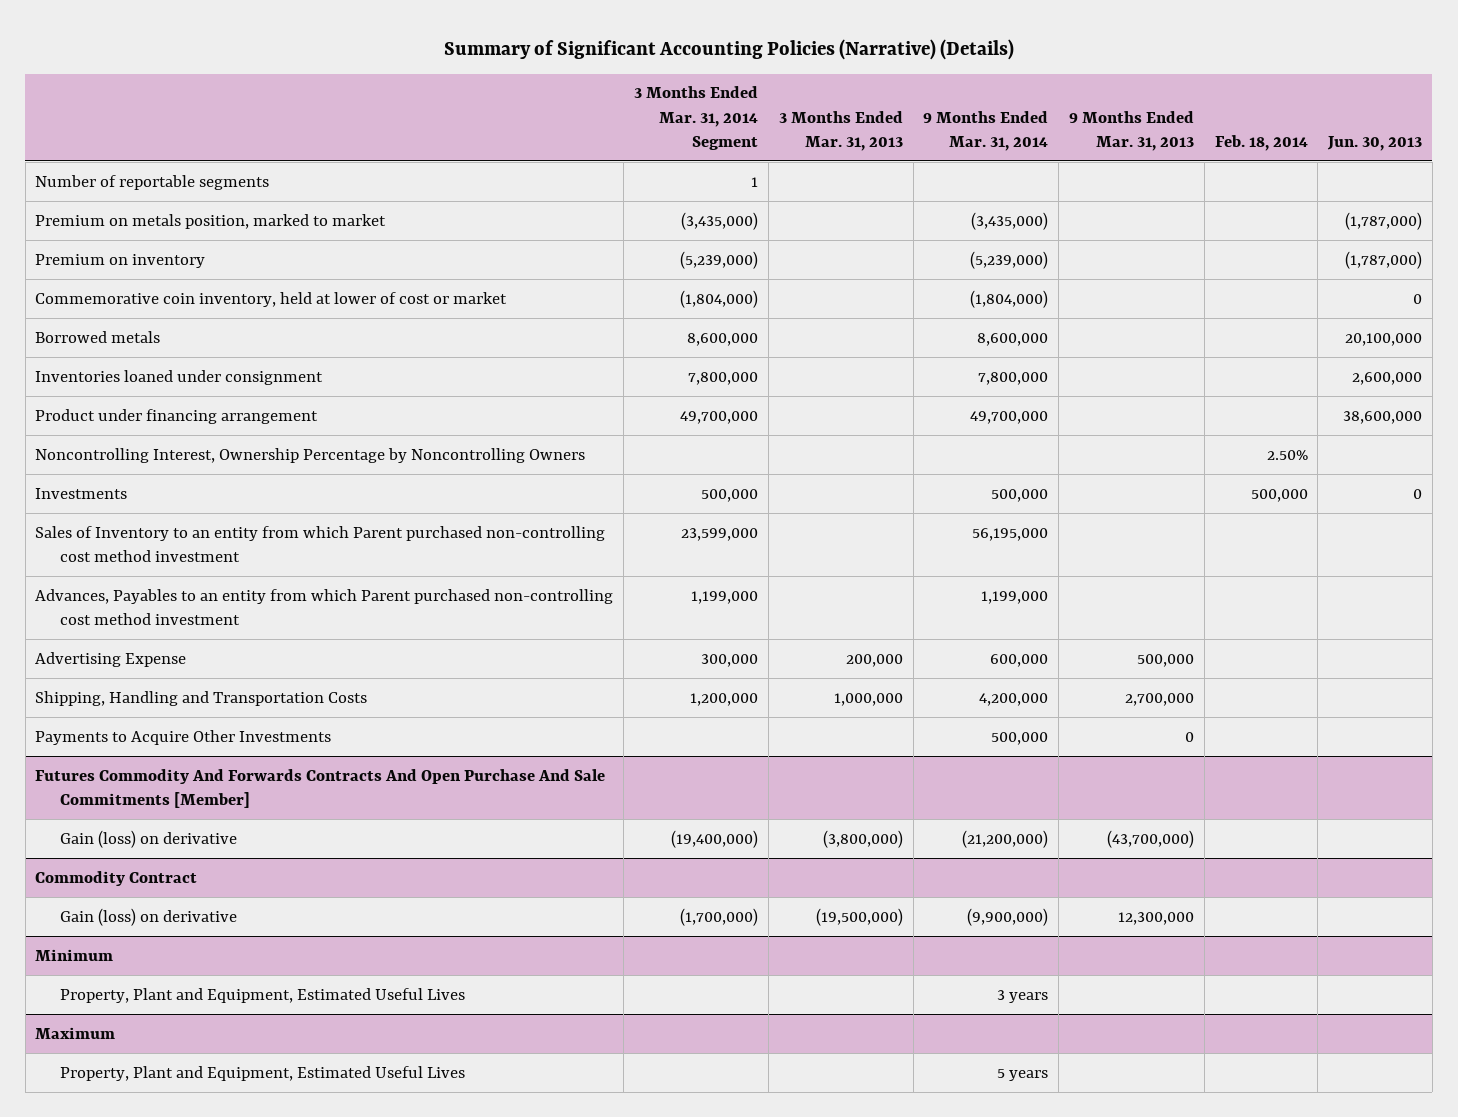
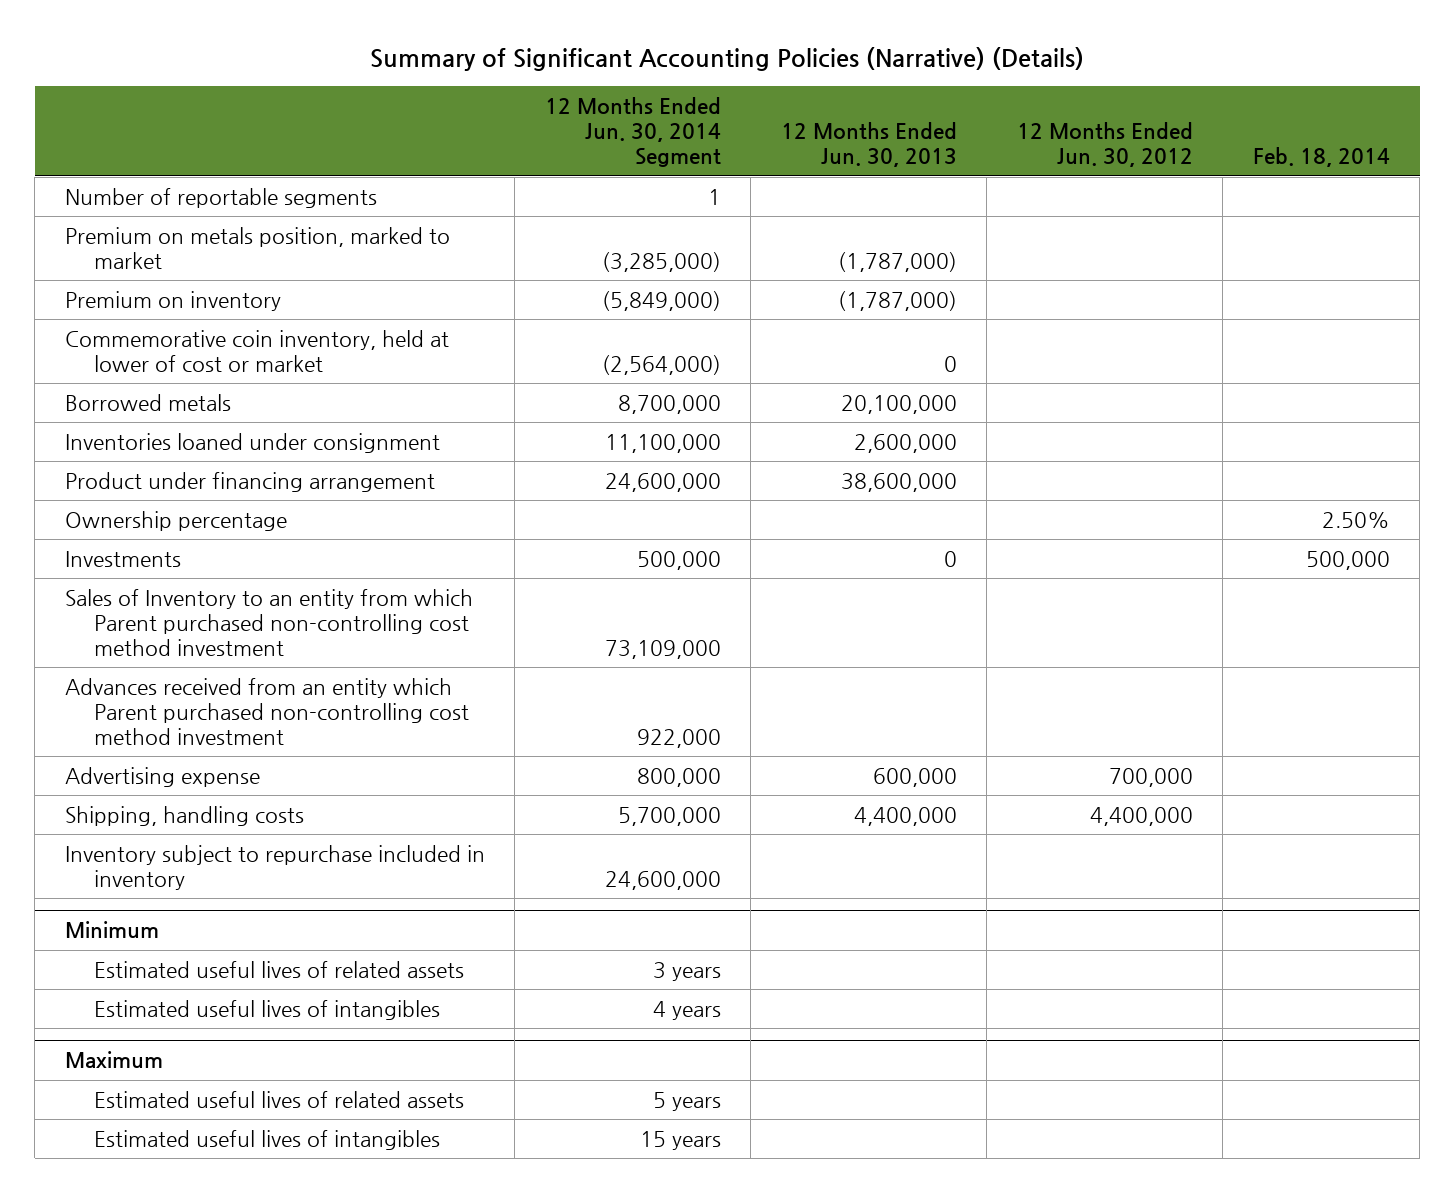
- | 3 Months Ended Mar. 31, 2014 Segment | 3 Months Ended Mar. 31, 2013 | 9 Months Ended Mar. 31, 2014 | 9 Months Ended Mar. 31, 2013 | Feb. 18, 2014 | Jun. 30, 2013
+ | 12 Months Ended Jun. 30, 2014 Segment | 12 Months Ended Jun. 30, 2013 | 12 Months Ended Jun. 30, 2012 | Feb. 18, 2014
- Noncontrolling Interest, Ownership Percentage by Noncontrolling Owners | | | | | 2.50% |
+ Ownership percentage | | | | 2.50%
- Advances, Payables to an entity from which Parent purchased non-controlling cost method investment | 1,199,000 | | 1,199,000 | | |
- Advertising Expense | 300,000 | 200,000 | 600,000 | 500,000 | |
- Shipping, Handling and Transportation Costs | 1,200,000 | 1,000,000 | 4,200,000 | 2,700,000 | |
- Payments to Acquire Other Investments | | | 500,000 | 0 | |
- Futures Commodity And Forwards Contracts And Open Purchase And Sale Commitments [Member]
- Gain (loss) on derivative | (19,400,000) | (3,800,000) | (21,200,000) | (43,700,000) | |
- Commodity Contract
- Gain (loss) on derivative | (1,700,000) | (19,500,000) | (9,900,000) | 12,300,000 | |
+ Advances received from an entity which Parent purchased non-controlling cost method investment | 922,000 | | |
+ Advertising expense | 800,000 | 600,000 | 700,000 |
+ Shipping, handling costs | 5,700,000 | 4,400,000 | 4,400,000 |
+ Inventory subject to repurchase included in inventory | 24,600,000 | | |
@ Minimum
- Property, Plant and Equipment, Estimated Useful Lives | | | 3 years | | |
+ Estimated useful lives of related assets | 3 years | | |
+ Estimated useful lives of intangibles | 4 years | | |
@ Maximum
- Property, Plant and Equipment, Estimated Useful Lives | | | 5 years | | |
+ Estimated useful lives of related assets | 5 years | | |
+ Estimated useful lives of intangibles | 15 years | | |

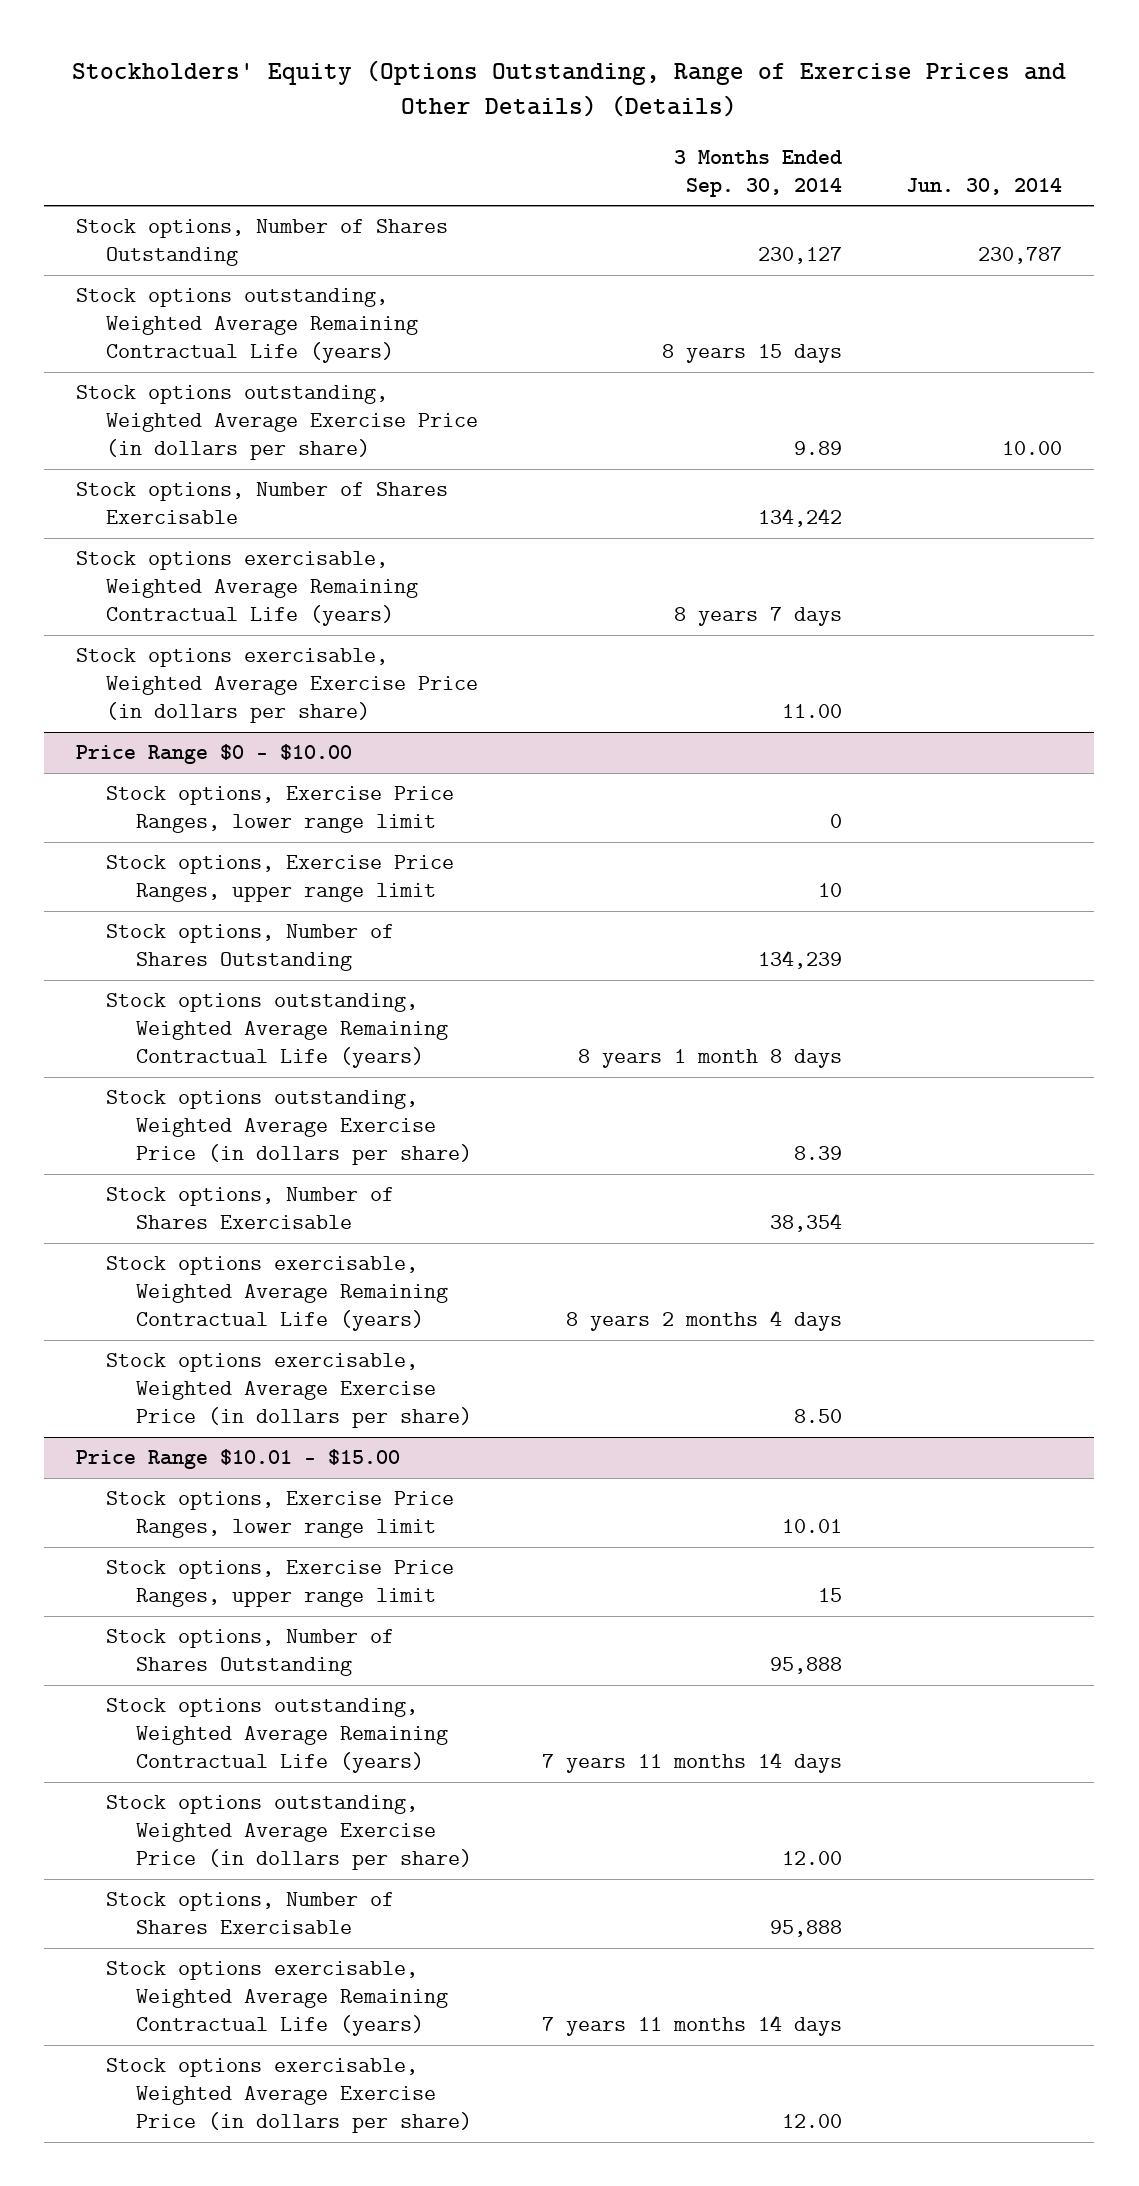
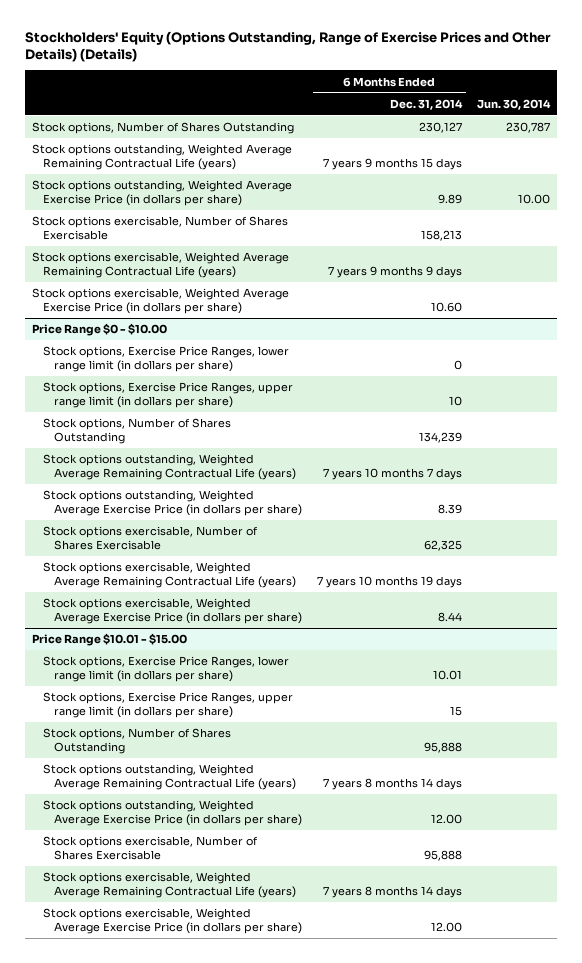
- | 3 Months Ended Sep. 30, 2014 | Jun. 30, 2014
+ | 6 Months Ended Dec. 31, 2014 | Jun. 30, 2014
- Stock options, Number of Shares Exercisable | 134,242 |
+ Stock options exercisable, Number of Shares Exercisable | 158,213 |
@ Price Range $0 - $10.00
- Stock options, Exercise Price Ranges, lower range limit | 0 |
- Stock options, Exercise Price Ranges, upper range limit | 10 |
+ Stock options, Exercise Price Ranges, lower range limit (in dollars per share) | 0 |
+ Stock options, Exercise Price Ranges, upper range limit (in dollars per share) | 10 |
- Stock options, Number of Shares Exercisable | 38,354 |
+ Stock options exercisable, Number of Shares Exercisable | 62,325 |
@ Price Range $10.01 - $15.00
- Stock options, Exercise Price Ranges, lower range limit | 10.01 |
- Stock options, Exercise Price Ranges, upper range limit | 15 |
+ Stock options, Exercise Price Ranges, lower range limit (in dollars per share) | 10.01 |
+ Stock options, Exercise Price Ranges, upper range limit (in dollars per share) | 15 |
- Stock options, Number of Shares Exercisable | 95,888 |
+ Stock options exercisable, Number of Shares Exercisable | 95,888 |

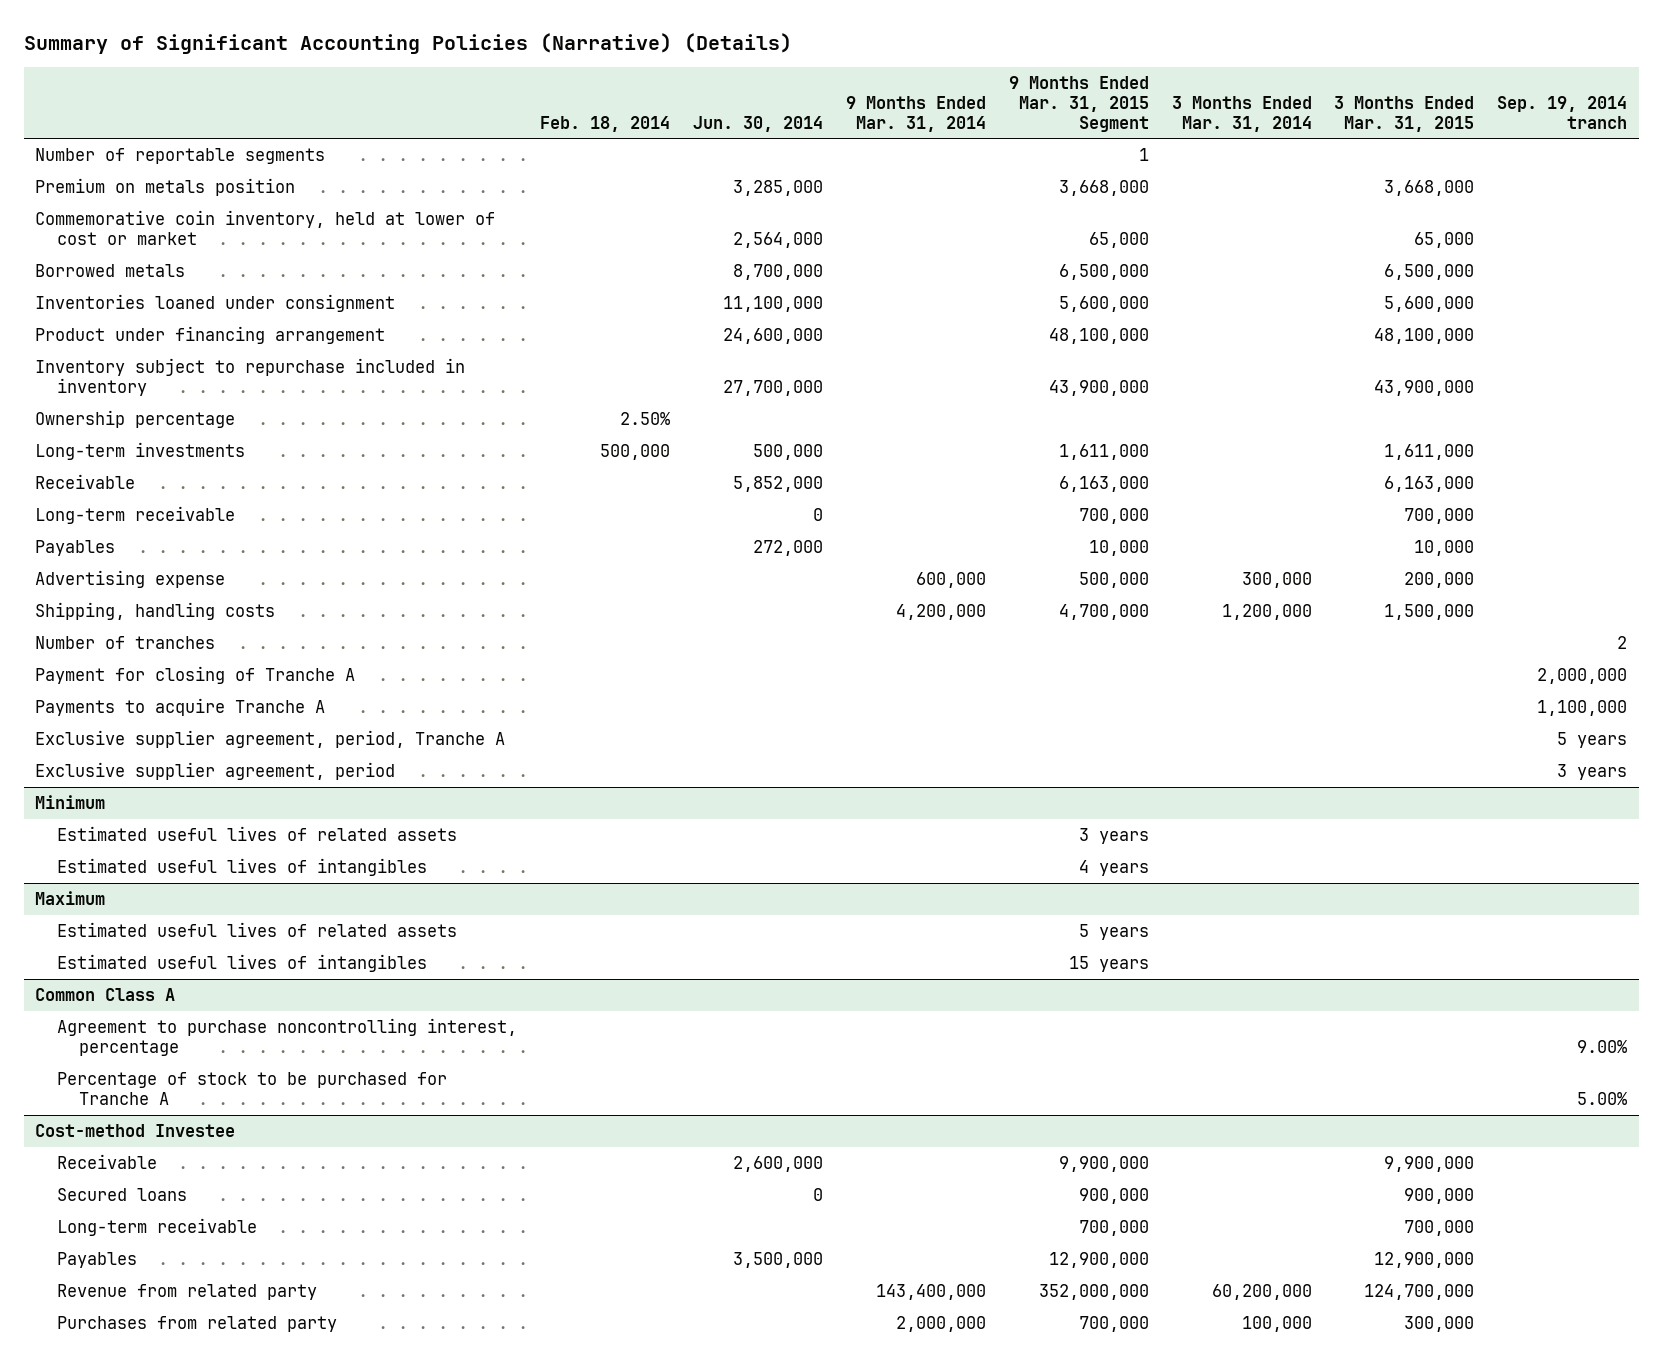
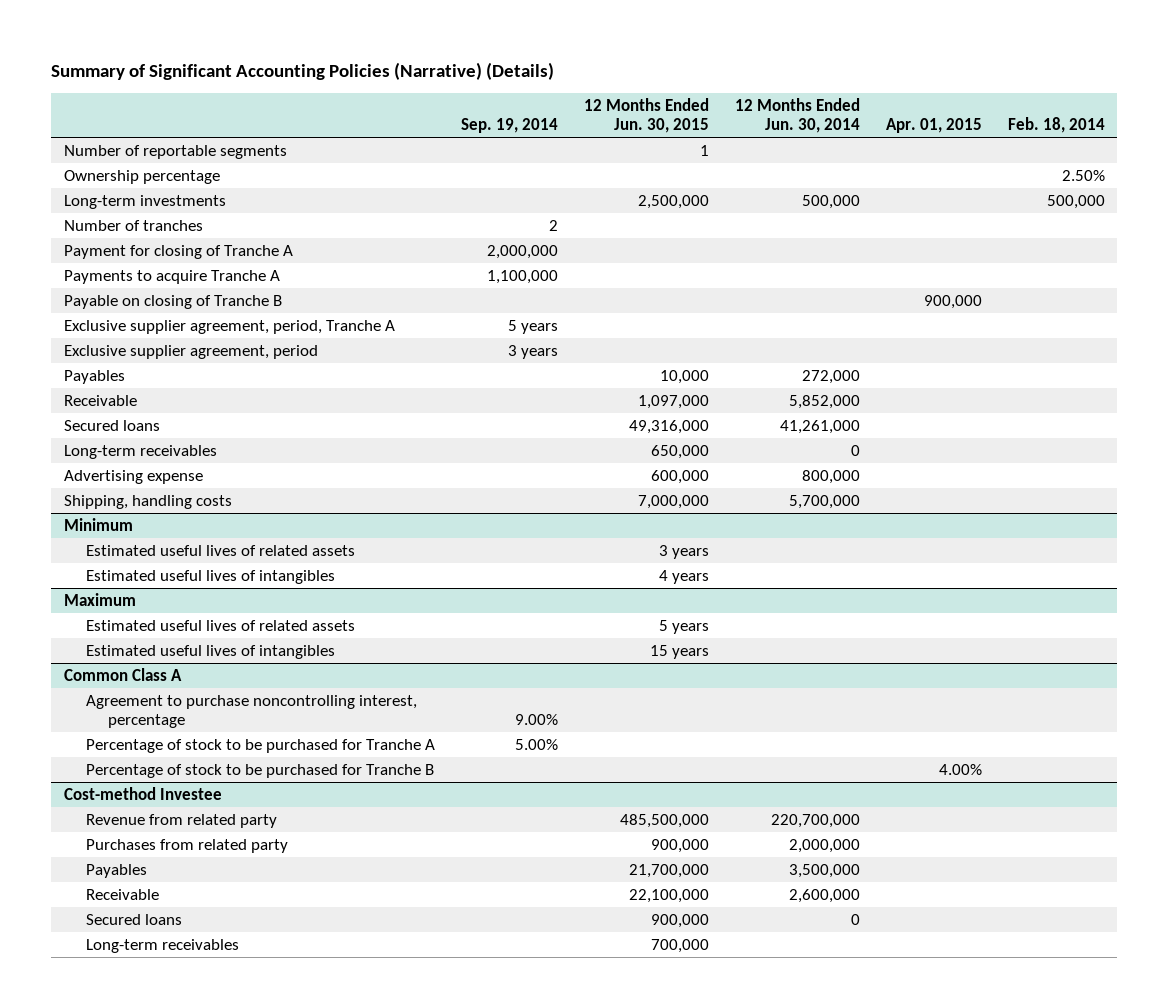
- | Feb. 18, 2014 | Jun. 30, 2014 | 9 Months Ended Mar. 31, 2014 | 9 Months Ended Mar. 31, 2015 Segment | 3 Months Ended Mar. 31, 2014 | 3 Months Ended Mar. 31, 2015 | Sep. 19, 2014 tranch
+ | Sep. 19, 2014 | 12 Months Ended Jun. 30, 2015 | 12 Months Ended Jun. 30, 2014 | Apr. 01, 2015 | Feb. 18, 2014
- Premium on metals position | | 3,285,000 | | 3,668,000 | | 3,668,000 |
- Commemorative coin inventory, held at lower of cost or market | | 2,564,000 | | 65,000 | | 65,000 |
- Borrowed metals | | 8,700,000 | | 6,500,000 | | 6,500,000 |
- Inventories loaned under consignment | | 11,100,000 | | 5,600,000 | | 5,600,000 |
- Product under financing arrangement | | 24,600,000 | | 48,100,000 | | 48,100,000 |
- Inventory subject to repurchase included in inventory | | 27,700,000 | | 43,900,000 | | 43,900,000 |
- Long-term receivable | | 0 | | 700,000 | | 700,000 |
+ Payable on closing of Tranche B | | | | 900,000 |
moved down: Payables | | 10,000 | 272,000 | |
moved down: Receivable | | 1,097,000 | 5,852,000 | |
+ Secured loans | | 49,316,000 | 41,261,000 | |
+ Long-term receivables | | 650,000 | 0 | |
moved down: Advertising expense | | 600,000 | 800,000 | |
moved down: Shipping, handling costs | | 7,000,000 | 5,700,000 | |
@ Common Class A
+ Percentage of stock to be purchased for Tranche B | | | | 4.00% |
@ Cost-method Investee
- Long-term receivable | | | | 700,000 | | 700,000 |
moved down: Payables | | 21,700,000 | 3,500,000 | |
moved down: Receivable | | 22,100,000 | 2,600,000 | |
moved down: Secured loans | | 900,000 | 0 | |
+ Long-term receivables | | 700,000 | | |

